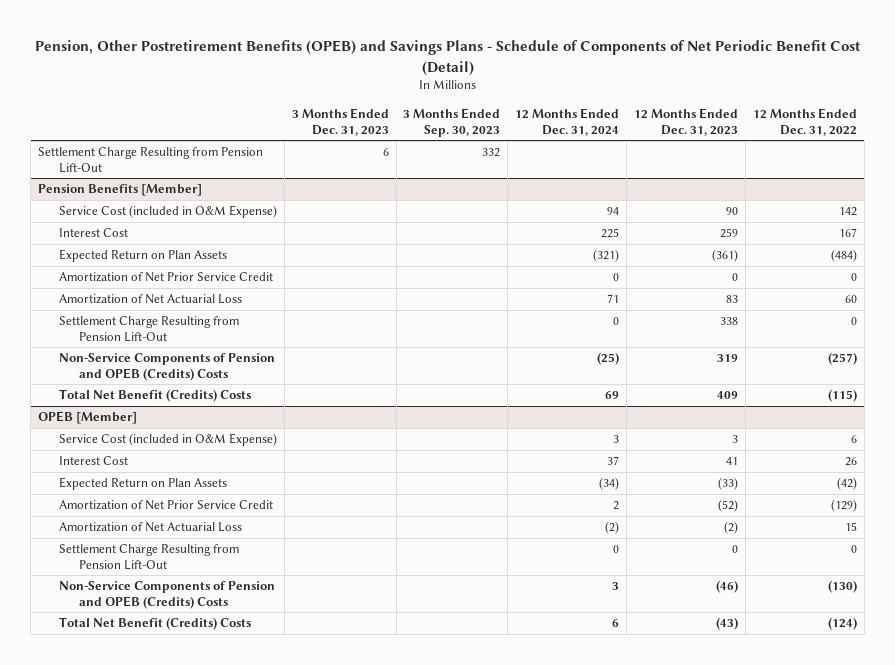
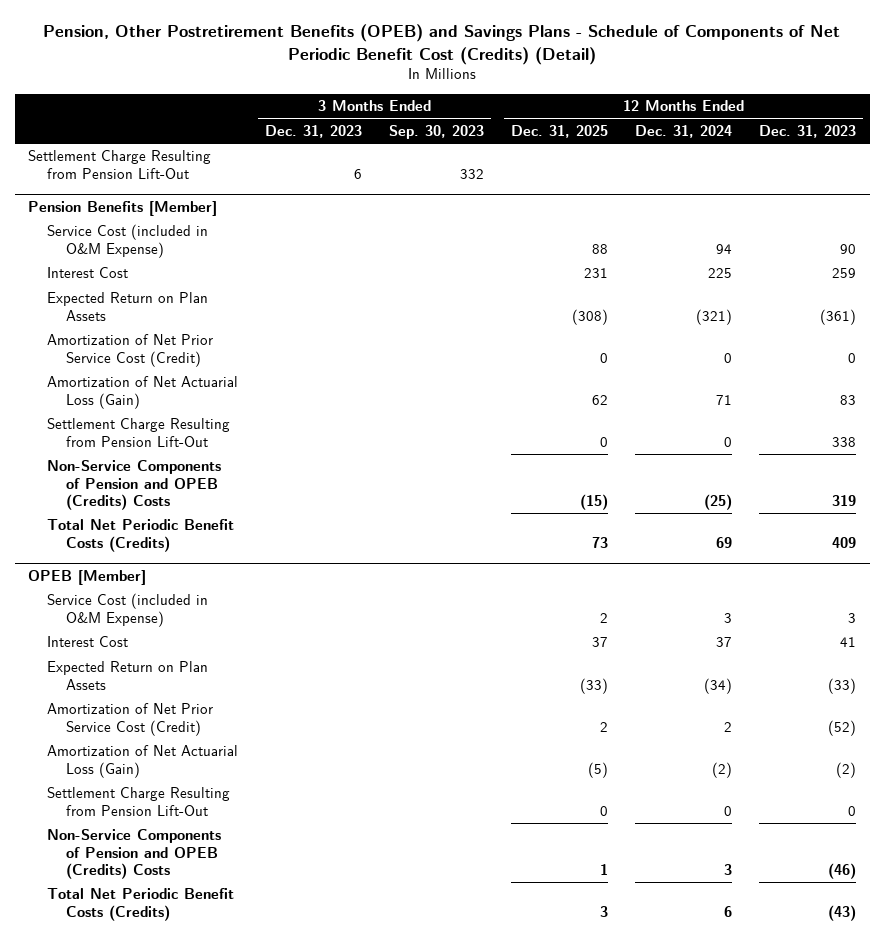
- Pension, Other Postretirement Benefits (OPEB) and Savings Plans - Schedule of Components of Net Periodic Benefit Cost (Detail)
+ Pension, Other Postretirement Benefits (OPEB) and Savings Plans - Schedule of Components of Net Periodic Benefit Cost (Credits) (Detail)
- | 3 Months Ended Dec. 31, 2023 | 3 Months Ended Sep. 30, 2023 | 12 Months Ended Dec. 31, 2024 | 12 Months Ended Dec. 31, 2023 | 12 Months Ended Dec. 31, 2022
+ | 3 Months Ended Dec. 31, 2023 | 3 Months Ended Sep. 30, 2023 | 12 Months Ended Dec. 31, 2025 | 12 Months Ended Dec. 31, 2024 | 12 Months Ended Dec. 31, 2023
@ Pension Benefits [Member]
- Amortization of Net Prior Service Credit | | | 0 | 0 | 0
- Amortization of Net Actuarial Loss | | | 71 | 83 | 60
+ Amortization of Net Prior Service Cost (Credit) | | | 0 | 0 | 0
+ Amortization of Net Actuarial Loss (Gain) | | | 62 | 71 | 83
- Total Net Benefit (Credits) Costs | | | 69 | 409 | (115)
+ Total Net Periodic Benefit Costs (Credits) | | | 73 | 69 | 409
@ OPEB [Member]
- Amortization of Net Prior Service Credit | | | 2 | (52) | (129)
- Amortization of Net Actuarial Loss | | | (2) | (2) | 15
+ Amortization of Net Prior Service Cost (Credit) | | | 2 | 2 | (52)
+ Amortization of Net Actuarial Loss (Gain) | | | (5) | (2) | (2)
- Total Net Benefit (Credits) Costs | | | 6 | (43) | (124)
+ Total Net Periodic Benefit Costs (Credits) | | | 3 | 6 | (43)

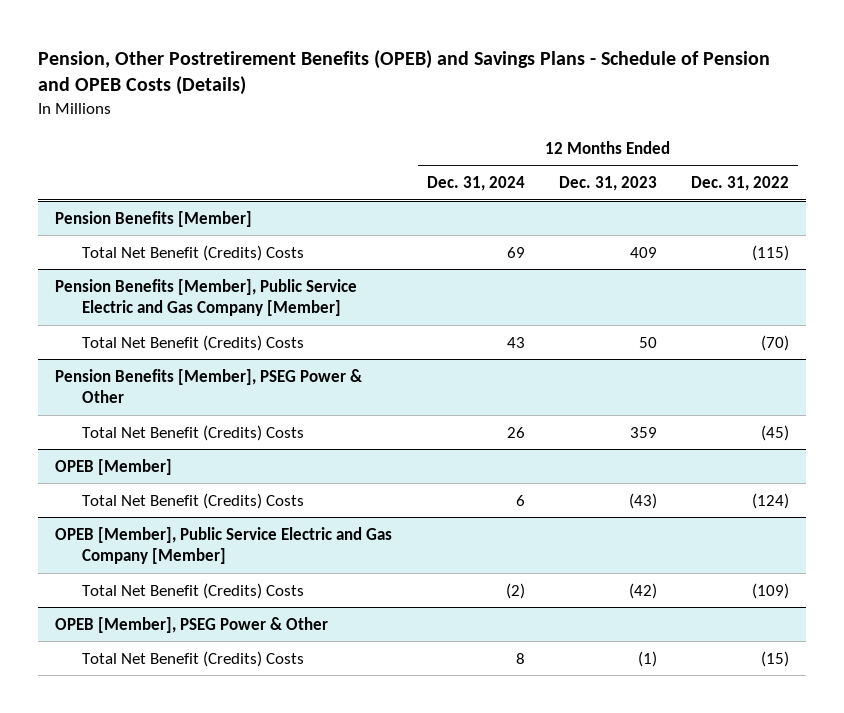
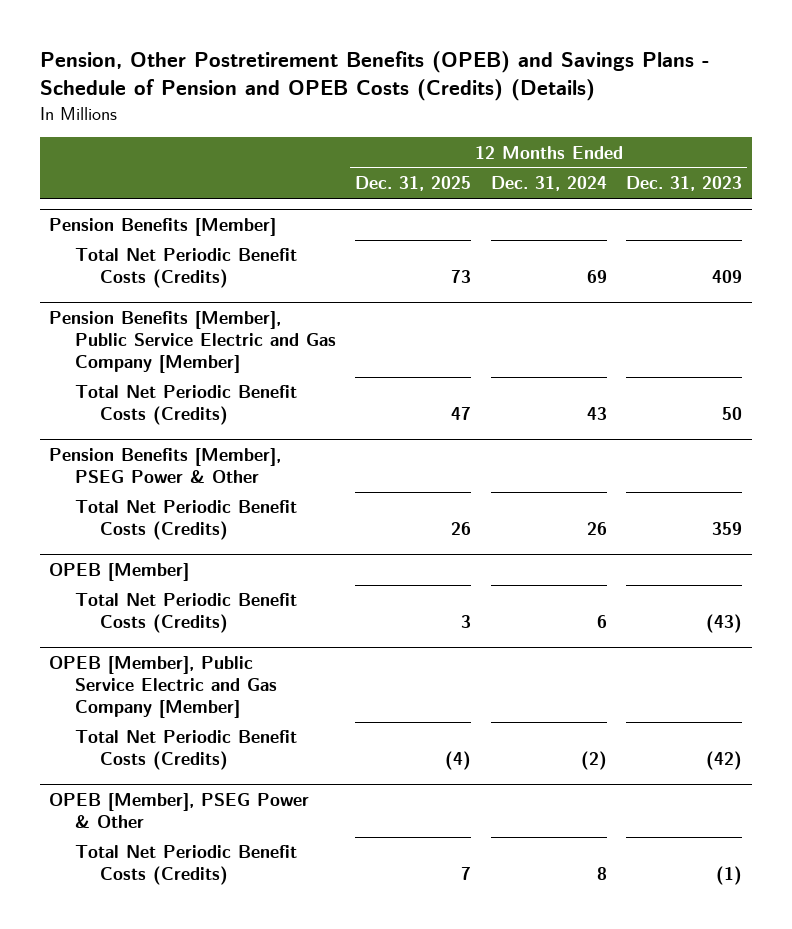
- Pension, Other Postretirement Benefits (OPEB) and Savings Plans - Schedule of Pension and OPEB Costs (Details)
+ Pension, Other Postretirement Benefits (OPEB) and Savings Plans - Schedule of Pension and OPEB Costs (Credits) (Details)
- | 12 Months Ended Dec. 31, 2024 | 12 Months Ended Dec. 31, 2023 | 12 Months Ended Dec. 31, 2022
+ | 12 Months Ended Dec. 31, 2025 | 12 Months Ended Dec. 31, 2024 | 12 Months Ended Dec. 31, 2023
@ Pension Benefits [Member]
- Total Net Benefit (Credits) Costs | 69 | 409 | (115)
+ Total Net Periodic Benefit Costs (Credits) | 73 | 69 | 409
@ Pension Benefits [Member], Public Service Electric and Gas Company [Member]
- Total Net Benefit (Credits) Costs | 43 | 50 | (70)
+ Total Net Periodic Benefit Costs (Credits) | 47 | 43 | 50
@ Pension Benefits [Member], PSEG Power & Other
- Total Net Benefit (Credits) Costs | 26 | 359 | (45)
+ Total Net Periodic Benefit Costs (Credits) | 26 | 26 | 359
@ OPEB [Member]
- Total Net Benefit (Credits) Costs | 6 | (43) | (124)
+ Total Net Periodic Benefit Costs (Credits) | 3 | 6 | (43)
@ OPEB [Member], Public Service Electric and Gas Company [Member]
- Total Net Benefit (Credits) Costs | (2) | (42) | (109)
+ Total Net Periodic Benefit Costs (Credits) | (4) | (2) | (42)
@ OPEB [Member], PSEG Power & Other
- Total Net Benefit (Credits) Costs | 8 | (1) | (15)
+ Total Net Periodic Benefit Costs (Credits) | 7 | 8 | (1)

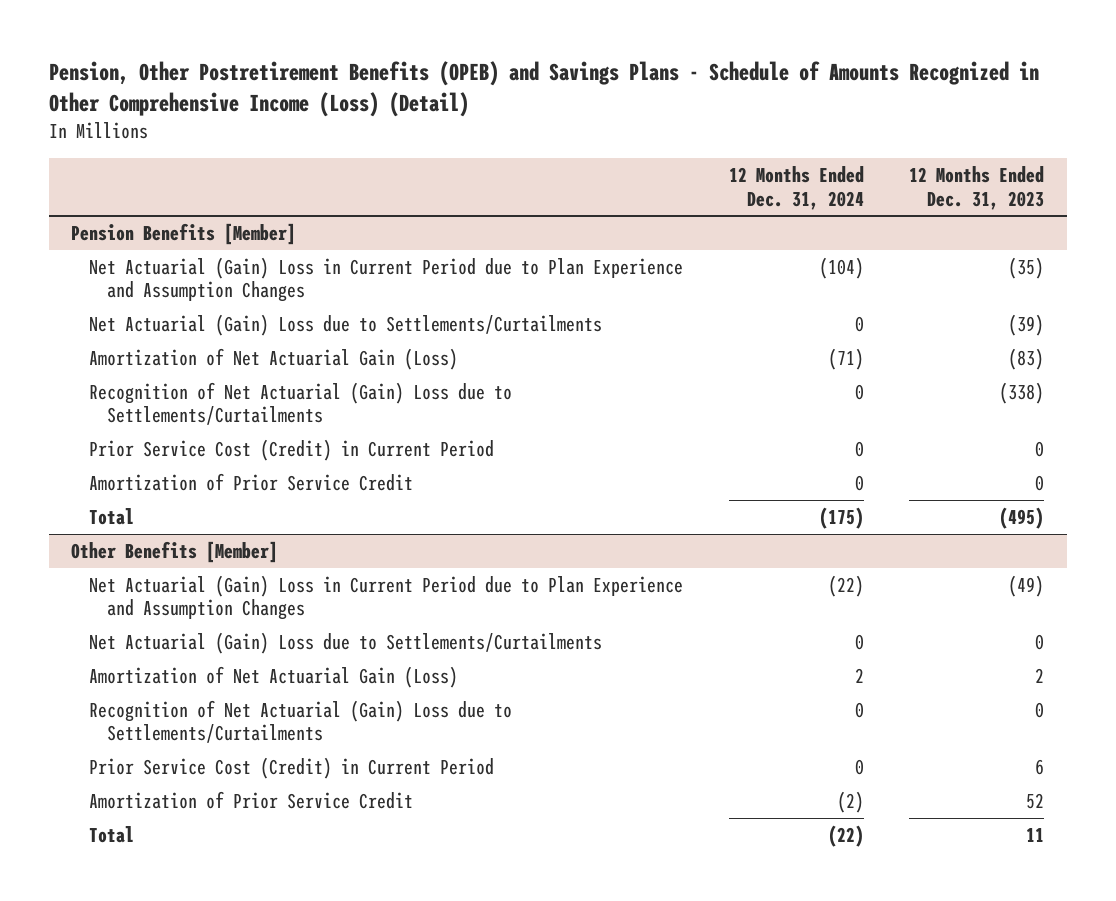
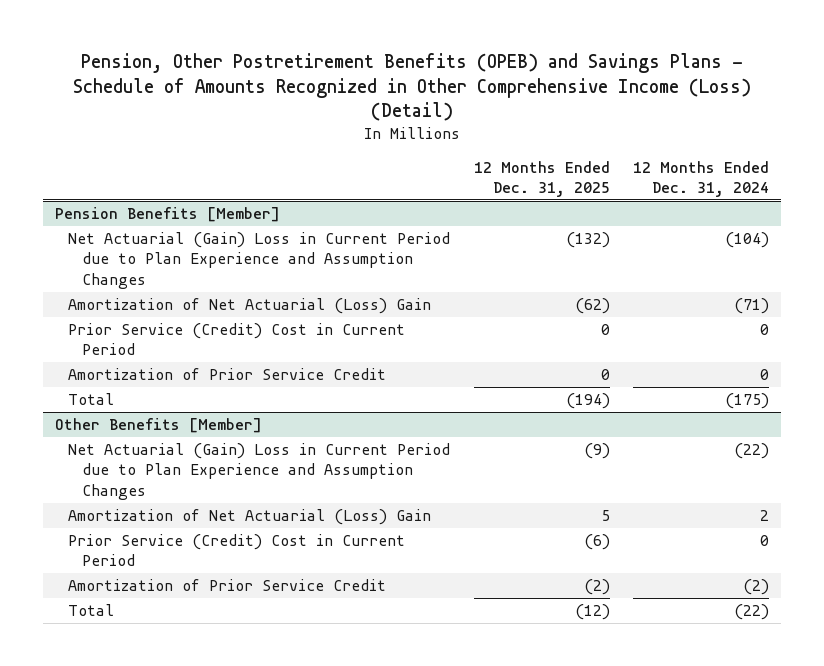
- | 12 Months Ended Dec. 31, 2024 | 12 Months Ended Dec. 31, 2023
+ | 12 Months Ended Dec. 31, 2025 | 12 Months Ended Dec. 31, 2024
@ Pension Benefits [Member]
- Net Actuarial (Gain) Loss due to Settlements/Curtailments | 0 | (39)
- Amortization of Net Actuarial Gain (Loss) | (71) | (83)
- Recognition of Net Actuarial (Gain) Loss due to Settlements/Curtailments | 0 | (338)
- Prior Service Cost (Credit) in Current Period | 0 | 0
+ Amortization of Net Actuarial (Loss) Gain | (62) | (71)
+ Prior Service (Credit) Cost in Current Period | 0 | 0
@ Other Benefits [Member]
- Net Actuarial (Gain) Loss due to Settlements/Curtailments | 0 | 0
- Amortization of Net Actuarial Gain (Loss) | 2 | 2
- Recognition of Net Actuarial (Gain) Loss due to Settlements/Curtailments | 0 | 0
- Prior Service Cost (Credit) in Current Period | 0 | 6
+ Amortization of Net Actuarial (Loss) Gain | 5 | 2
+ Prior Service (Credit) Cost in Current Period | (6) | 0

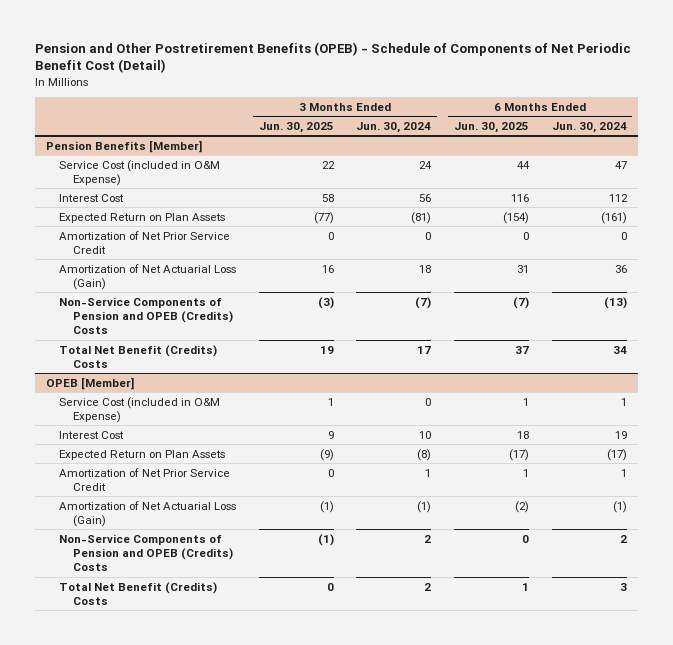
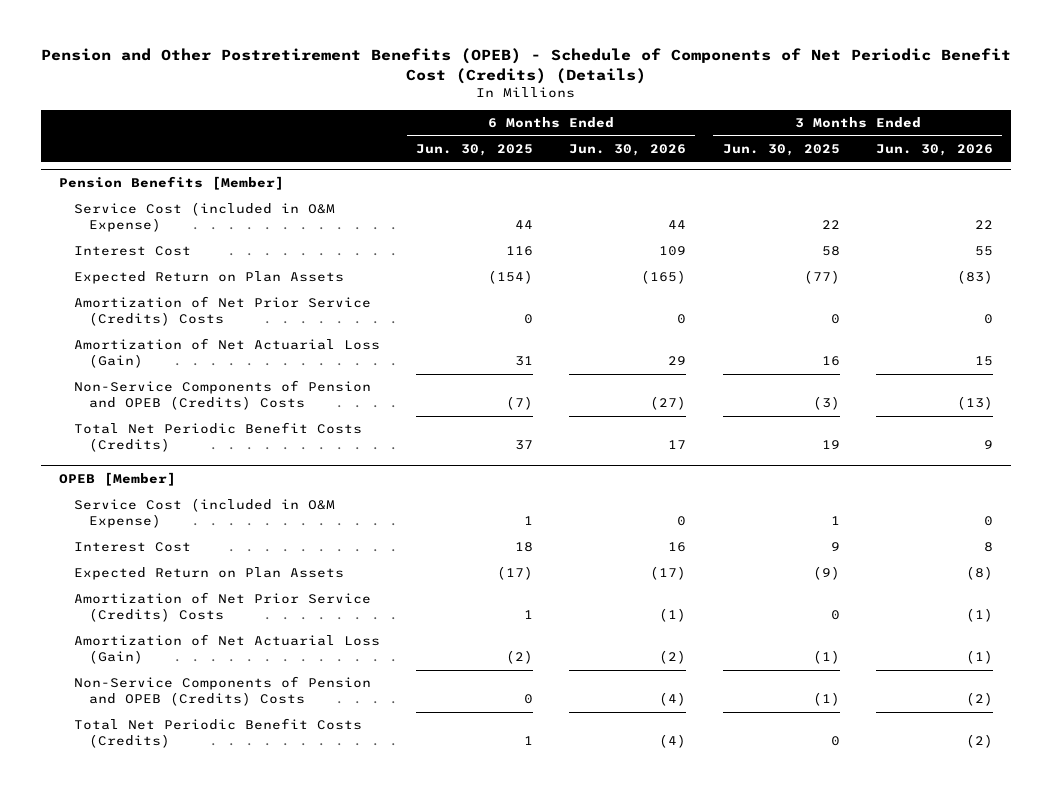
- Pension and Other Postretirement Benefits (OPEB) - Schedule of Components of Net Periodic Benefit Cost (Detail)
+ Pension and Other Postretirement Benefits (OPEB) - Schedule of Components of Net Periodic Benefit Cost (Credits) (Details)
- | 3 Months Ended Jun. 30, 2025 | 3 Months Ended Jun. 30, 2024 | 6 Months Ended Jun. 30, 2025 | 6 Months Ended Jun. 30, 2024
+ | 6 Months Ended Jun. 30, 2025 | 6 Months Ended Jun. 30, 2026 | 3 Months Ended Jun. 30, 2025 | 3 Months Ended Jun. 30, 2026
@ Pension Benefits [Member]
- Amortization of Net Prior Service Credit | 0 | 0 | 0 | 0
+ Amortization of Net Prior Service (Credits) Costs | 0 | 0 | 0 | 0
- Total Net Benefit (Credits) Costs | 19 | 17 | 37 | 34
+ Total Net Periodic Benefit Costs (Credits) | 37 | 17 | 19 | 9
@ OPEB [Member]
- Amortization of Net Prior Service Credit | 0 | 1 | 1 | 1
+ Amortization of Net Prior Service (Credits) Costs | 1 | (1) | 0 | (1)
- Total Net Benefit (Credits) Costs | 0 | 2 | 1 | 3
+ Total Net Periodic Benefit Costs (Credits) | 1 | (4) | 0 | (2)

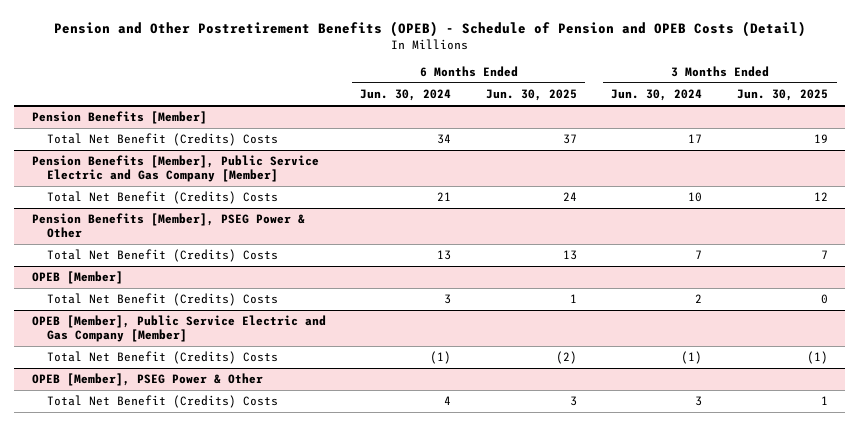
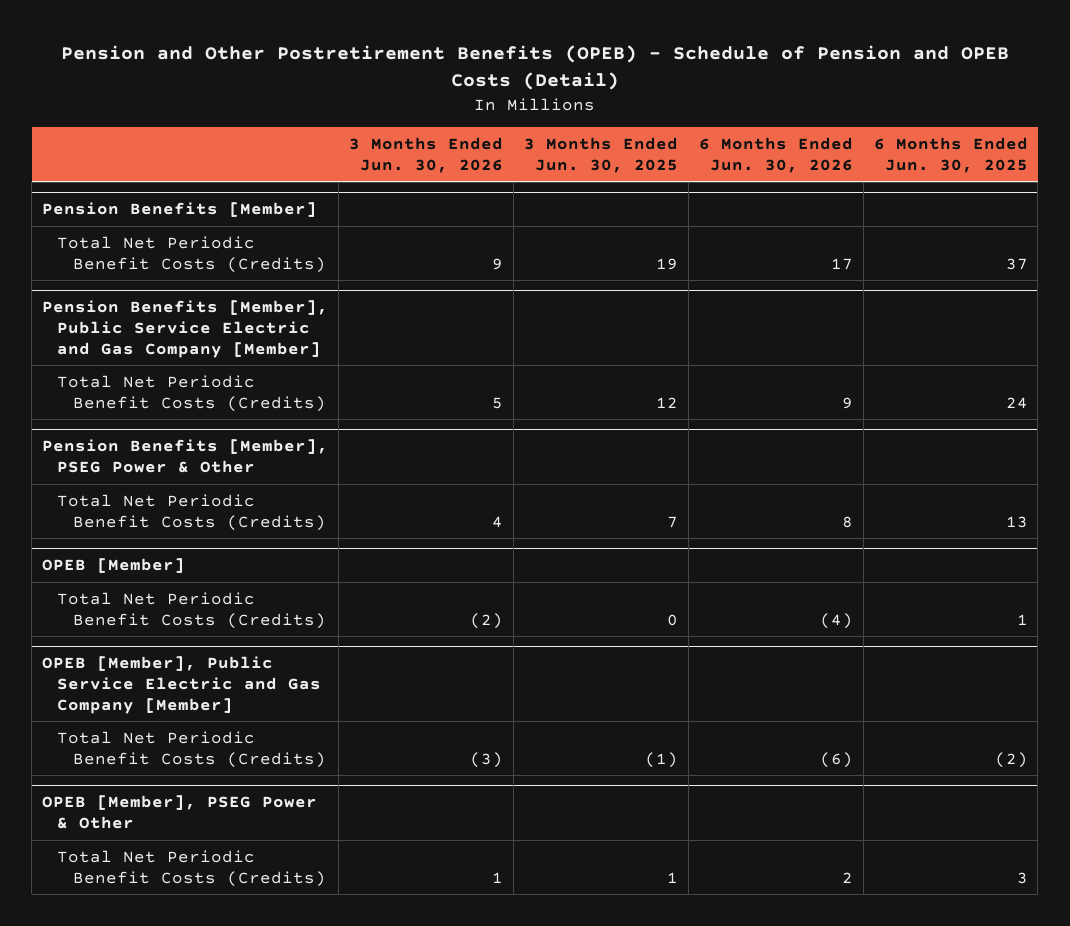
- | 6 Months Ended Jun. 30, 2024 | 6 Months Ended Jun. 30, 2025 | 3 Months Ended Jun. 30, 2024 | 3 Months Ended Jun. 30, 2025
+ | 3 Months Ended Jun. 30, 2026 | 3 Months Ended Jun. 30, 2025 | 6 Months Ended Jun. 30, 2026 | 6 Months Ended Jun. 30, 2025
@ Pension Benefits [Member]
- Total Net Benefit (Credits) Costs | 34 | 37 | 17 | 19
+ Total Net Periodic Benefit Costs (Credits) | 9 | 19 | 17 | 37
@ Pension Benefits [Member], Public Service Electric and Gas Company [Member]
- Total Net Benefit (Credits) Costs | 21 | 24 | 10 | 12
+ Total Net Periodic Benefit Costs (Credits) | 5 | 12 | 9 | 24
@ Pension Benefits [Member], PSEG Power & Other
- Total Net Benefit (Credits) Costs | 13 | 13 | 7 | 7
+ Total Net Periodic Benefit Costs (Credits) | 4 | 7 | 8 | 13
@ OPEB [Member]
- Total Net Benefit (Credits) Costs | 3 | 1 | 2 | 0
+ Total Net Periodic Benefit Costs (Credits) | (2) | 0 | (4) | 1
@ OPEB [Member], Public Service Electric and Gas Company [Member]
- Total Net Benefit (Credits) Costs | (1) | (2) | (1) | (1)
+ Total Net Periodic Benefit Costs (Credits) | (3) | (1) | (6) | (2)
@ OPEB [Member], PSEG Power & Other
- Total Net Benefit (Credits) Costs | 4 | 3 | 3 | 1
+ Total Net Periodic Benefit Costs (Credits) | 1 | 1 | 2 | 3

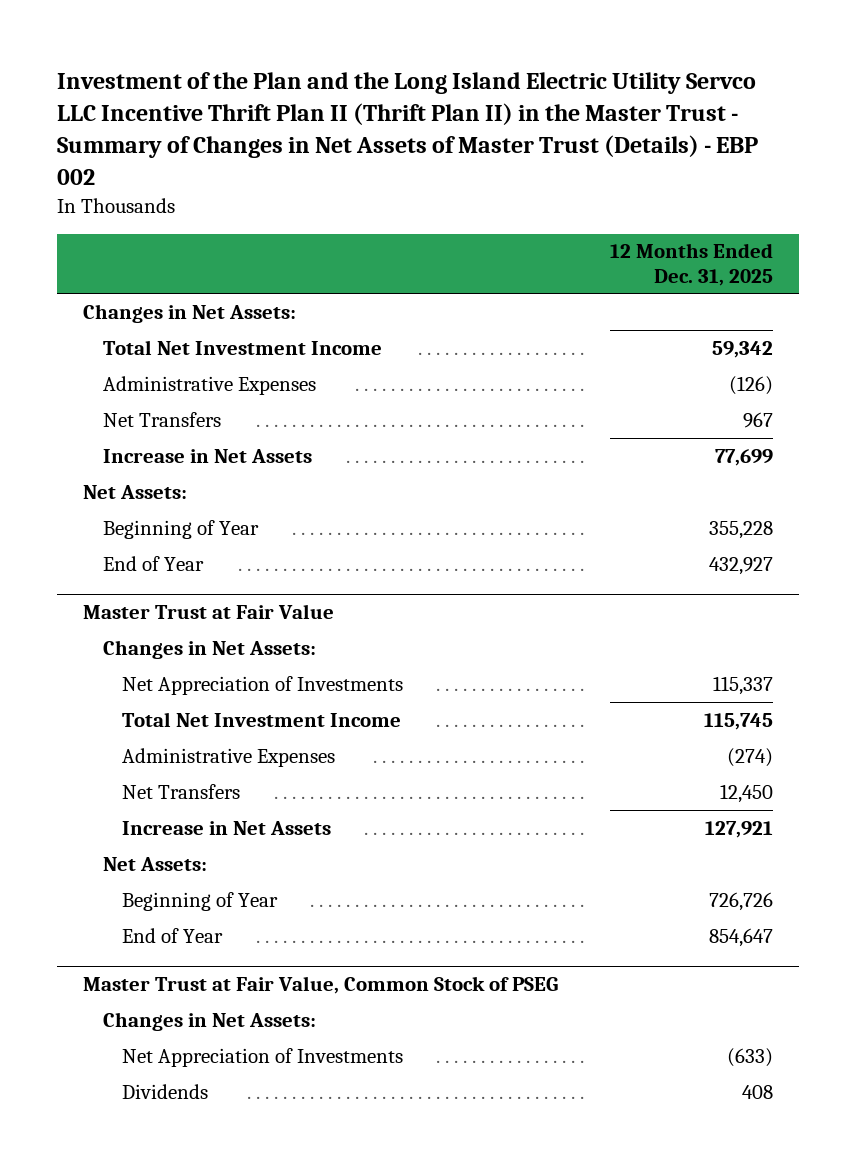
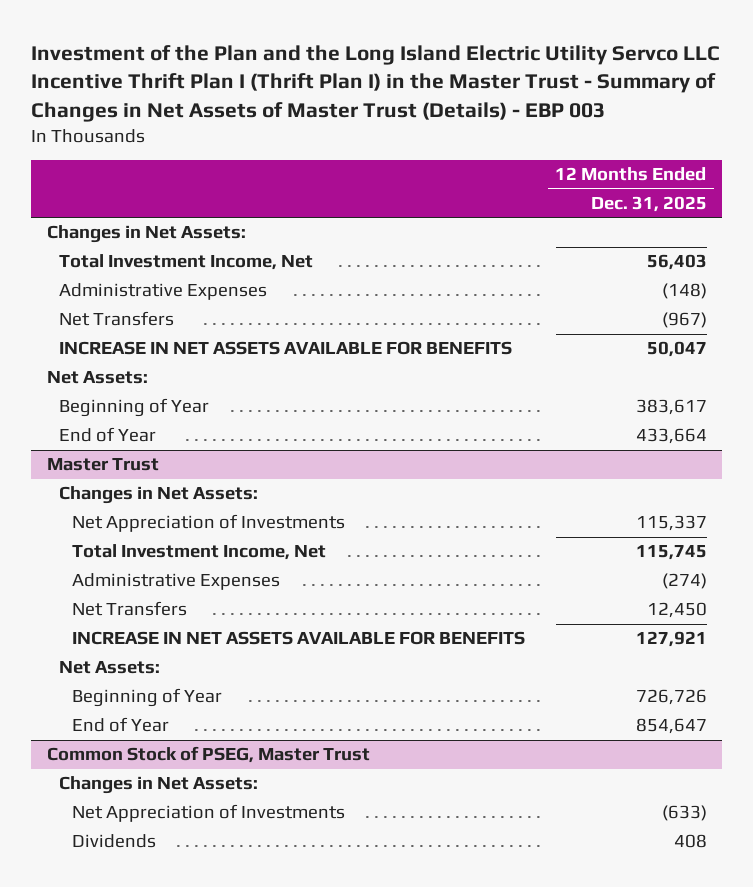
- Investment of the Plan and the Long Island Electric Utility Servco LLC Incentive Thrift Plan II (Thrift Plan II) in the Master Trust - Summary of Changes in Net Assets of Master Trust (Details) - EBP 002
+ Investment of the Plan and the Long Island Electric Utility Servco LLC Incentive Thrift Plan I (Thrift Plan I) in the Master Trust - Summary of Changes in Net Assets of Master Trust (Details) - EBP 003
- Total Net Investment Income | 59,342
- Administrative Expenses | (126)
- Net Transfers | 967
- Increase in Net Assets | 77,699
+ Total Investment Income, Net | 56,403
+ Administrative Expenses | (148)
+ Net Transfers | (967)
+ INCREASE IN NET ASSETS AVAILABLE FOR BENEFITS | 50,047
- Beginning of Year | 355,228
- End of Year | 432,927
- Master Trust at Fair Value
+ Beginning of Year | 383,617
+ End of Year | 433,664
+ Master Trust
- Total Net Investment Income | 115,745
+ Total Investment Income, Net | 115,745
- Increase in Net Assets | 127,921
+ INCREASE IN NET ASSETS AVAILABLE FOR BENEFITS | 127,921
- Master Trust at Fair Value, Common Stock of PSEG
+ Common Stock of PSEG, Master Trust

